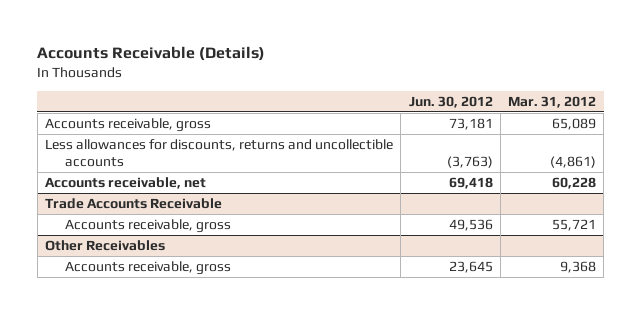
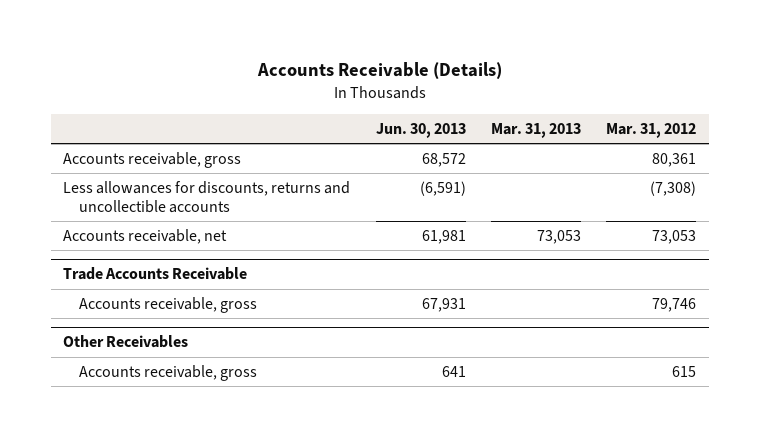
- | Jun. 30, 2012 | Mar. 31, 2012
+ | Jun. 30, 2013 | Mar. 31, 2013 | Mar. 31, 2012
- Accounts receivable, gross | 73,181 | 65,089
- Less allowances for discounts, returns and uncollectible accounts | (3,763) | (4,861)
- Accounts receivable, net | 69,418 | 60,228
+ Accounts receivable, gross | 68,572 | | 80,361
+ Less allowances for discounts, returns and uncollectible accounts | (6,591) | | (7,308)
+ Accounts receivable, net | 61,981 | 73,053 | 73,053
@ Trade Accounts Receivable
- Accounts receivable, gross | 49,536 | 55,721
+ Accounts receivable, gross | 67,931 | | 79,746
@ Other Receivables
- Accounts receivable, gross | 23,645 | 9,368
+ Accounts receivable, gross | 641 | | 615

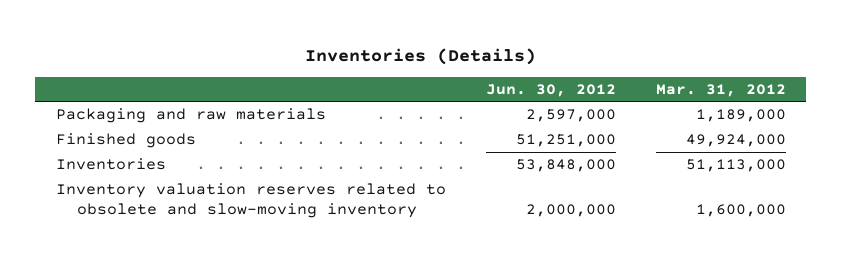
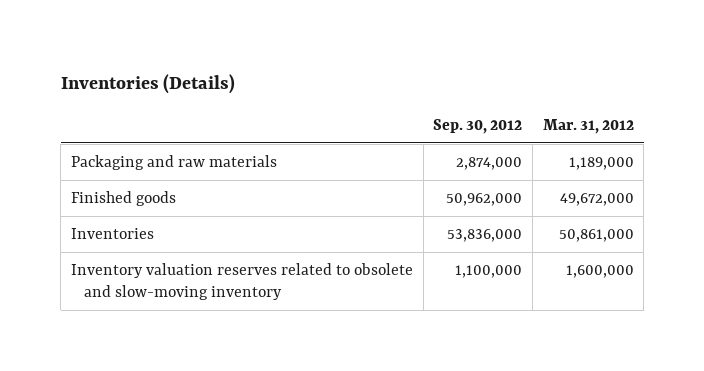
- | Jun. 30, 2012 | Mar. 31, 2012
+ | Sep. 30, 2012 | Mar. 31, 2012
- Finished goods | 51,251,000 | 49,924,000
- Inventories | 53,848,000 | 51,113,000
+ Finished goods | 50,962,000 | 49,672,000
+ Inventories | 53,836,000 | 50,861,000

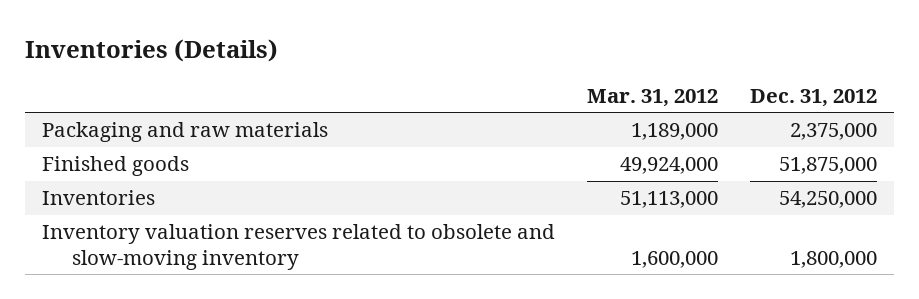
- | Sep. 30, 2012 | Mar. 31, 2012
+ | Mar. 31, 2012 | Dec. 31, 2012
- Finished goods | 50,962,000 | 49,672,000
- Inventories | 53,836,000 | 50,861,000
+ Finished goods | 49,924,000 | 51,875,000
+ Inventories | 51,113,000 | 54,250,000

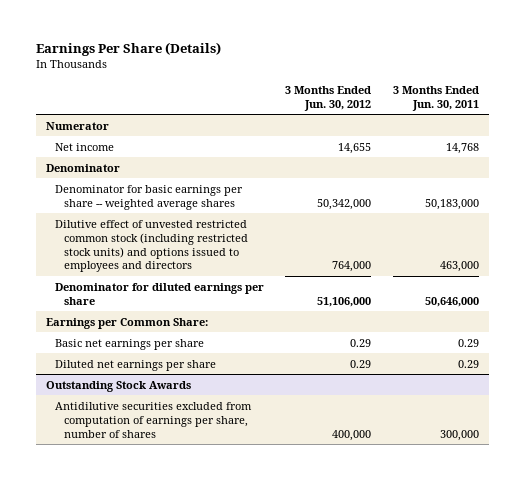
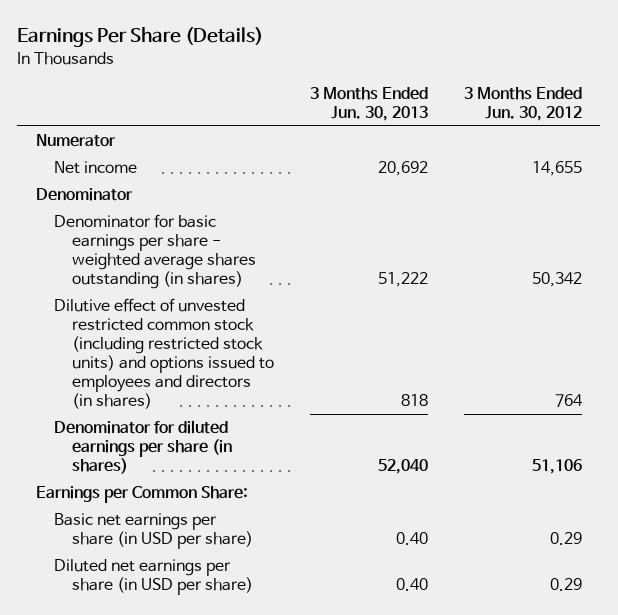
- | 3 Months Ended Jun. 30, 2012 | 3 Months Ended Jun. 30, 2011
+ | 3 Months Ended Jun. 30, 2013 | 3 Months Ended Jun. 30, 2012
- Denominator for basic earnings per share -- weighted average shares | 50,342,000 | 50,183,000
- Dilutive effect of unvested restricted common stock (including restricted stock units) and options issued to employees and directors | 764,000 | 463,000
- Denominator for diluted earnings per share | 51,106,000 | 50,646,000
+ Denominator for basic earnings per share - weighted average shares outstanding (in shares) | 51,222 | 50,342
+ Dilutive effect of unvested restricted common stock (including restricted stock units) and options issued to employees and directors (in shares) | 818 | 764
+ Denominator for diluted earnings per share (in shares) | 52,040 | 51,106
- Basic net earnings per share | 0.29 | 0.29
- Diluted net earnings per share | 0.29 | 0.29
- Outstanding Stock Awards
- Antidilutive securities excluded from computation of earnings per share, number of shares | 400,000 | 300,000
+ Basic net earnings per share (in USD per share) | 0.40 | 0.29
+ Diluted net earnings per share (in USD per share) | 0.40 | 0.29

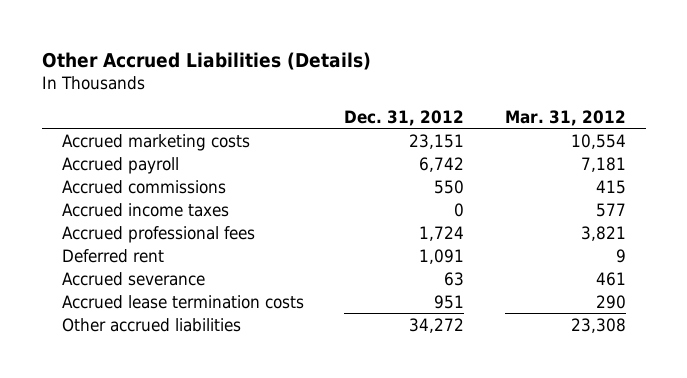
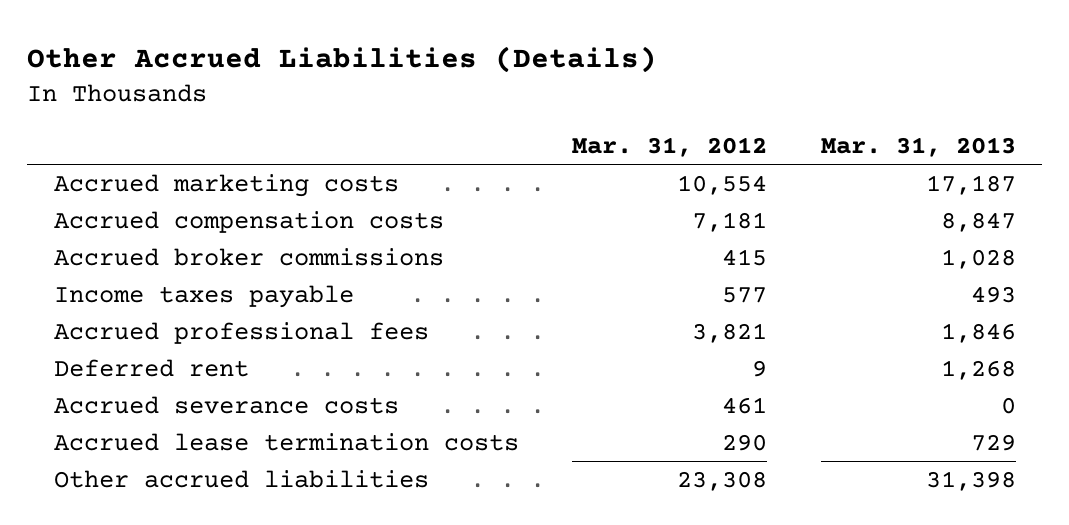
- | Dec. 31, 2012 | Mar. 31, 2012
+ | Mar. 31, 2012 | Mar. 31, 2013
- Accrued payroll | 6,742 | 7,181
- Accrued commissions | 550 | 415
- Accrued income taxes | 0 | 577
+ Accrued compensation costs | 7,181 | 8,847
+ Accrued broker commissions | 415 | 1,028
+ Income taxes payable | 577 | 493
- Accrued severance | 63 | 461
+ Accrued severance costs | 461 | 0

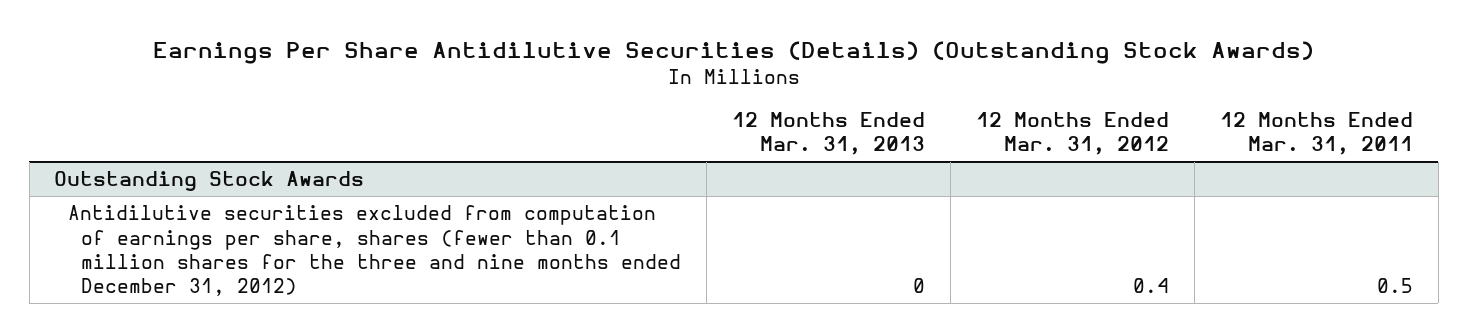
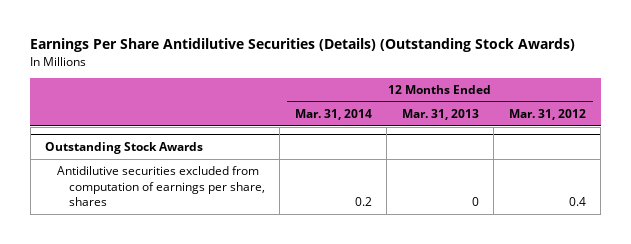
- | 12 Months Ended Mar. 31, 2013 | 12 Months Ended Mar. 31, 2012 | 12 Months Ended Mar. 31, 2011
+ | 12 Months Ended Mar. 31, 2014 | 12 Months Ended Mar. 31, 2013 | 12 Months Ended Mar. 31, 2012
@ Outstanding Stock Awards
- Antidilutive securities excluded from computation of earnings per share, shares (fewer than 0.1 million shares for the three and nine months ended December 31, 2012) | 0 | 0.4 | 0.5
+ Antidilutive securities excluded from computation of earnings per share, shares | 0.2 | 0 | 0.4

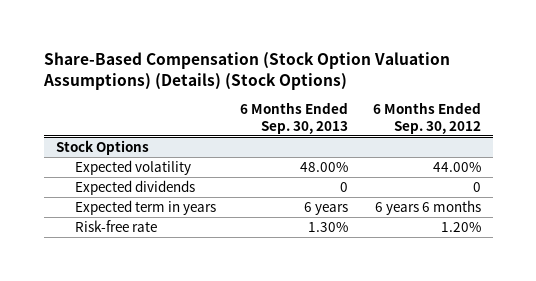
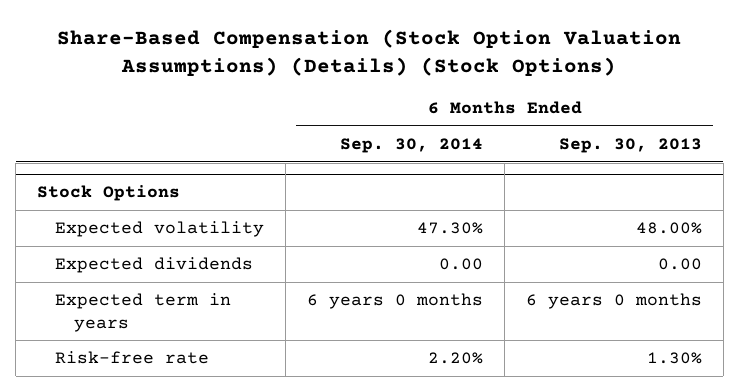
- | 6 Months Ended Sep. 30, 2013 | 6 Months Ended Sep. 30, 2012
+ | 6 Months Ended Sep. 30, 2014 | 6 Months Ended Sep. 30, 2013
@ Stock Options
- Expected dividends | 0 | 0
- Expected term in years | 6 years | 6 years 6 months
+ Expected dividends | 0.00 | 0.00
+ Expected term in years | 6 years 0 months | 6 years 0 months

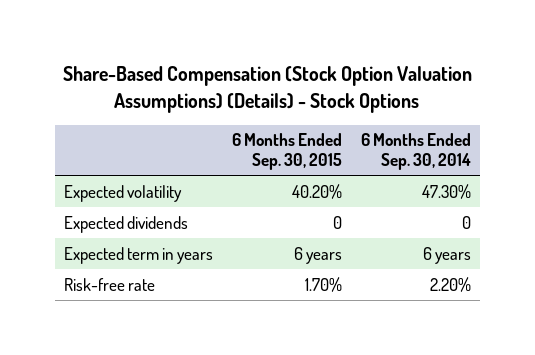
- Share-Based Compensation (Stock Option Valuation Assumptions) (Details) (Stock Options)
+ Share-Based Compensation (Stock Option Valuation Assumptions) (Details) - Stock Options
- | 6 Months Ended Sep. 30, 2014 | 6 Months Ended Sep. 30, 2013
+ | 6 Months Ended Sep. 30, 2015 | 6 Months Ended Sep. 30, 2014
- Stock Options
- Expected dividends | 0.00 | 0.00
- Expected term in years | 6 years 0 months | 6 years 0 months
+ Expected dividends | 0 | 0
+ Expected term in years | 6 years | 6 years

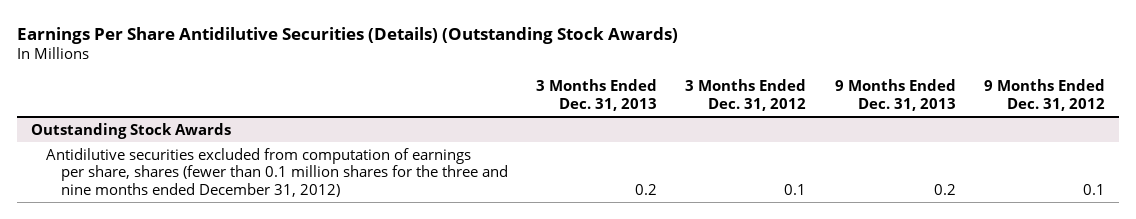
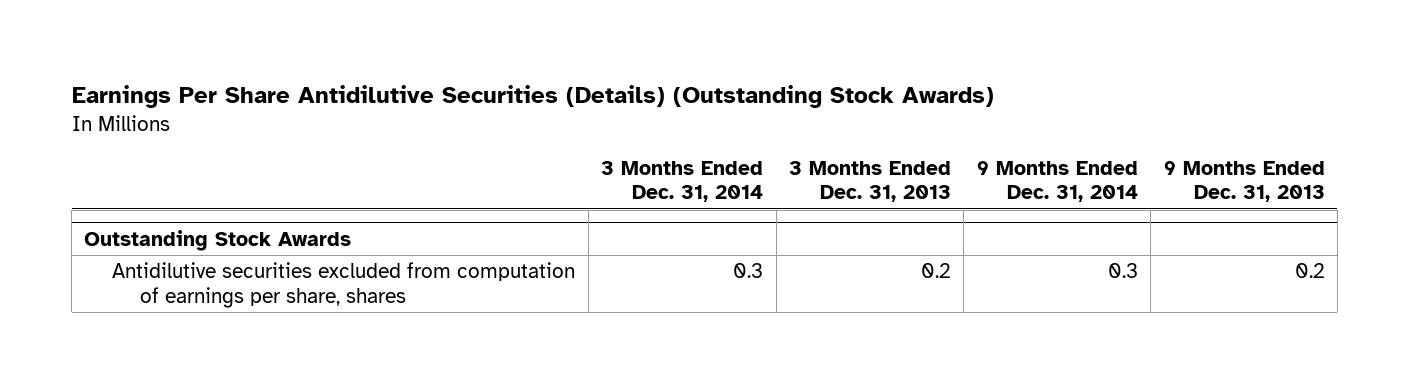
- | 3 Months Ended Dec. 31, 2013 | 3 Months Ended Dec. 31, 2012 | 9 Months Ended Dec. 31, 2013 | 9 Months Ended Dec. 31, 2012
+ | 3 Months Ended Dec. 31, 2014 | 3 Months Ended Dec. 31, 2013 | 9 Months Ended Dec. 31, 2014 | 9 Months Ended Dec. 31, 2013
@ Outstanding Stock Awards
- Antidilutive securities excluded from computation of earnings per share, shares (fewer than 0.1 million shares for the three and nine months ended December 31, 2012) | 0.2 | 0.1 | 0.2 | 0.1
+ Antidilutive securities excluded from computation of earnings per share, shares | 0.3 | 0.2 | 0.3 | 0.2

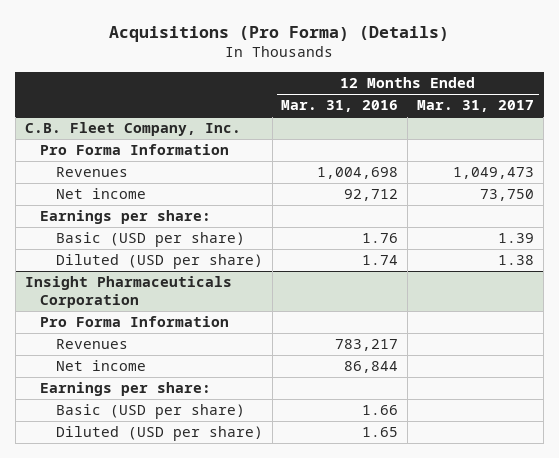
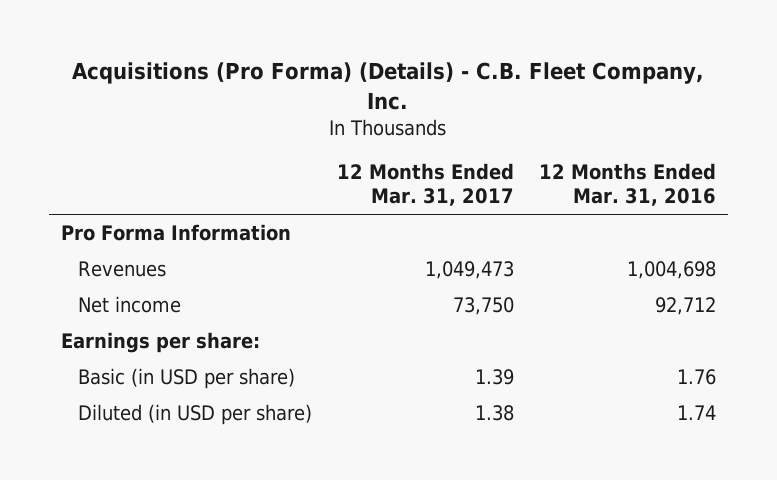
- Acquisitions (Pro Forma) (Details)
+ Acquisitions (Pro Forma) (Details) - C.B. Fleet Company, Inc.
- | 12 Months Ended Mar. 31, 2016 | 12 Months Ended Mar. 31, 2017
+ | 12 Months Ended Mar. 31, 2017 | 12 Months Ended Mar. 31, 2016
- C.B. Fleet Company, Inc.
- Basic (USD per share) | 1.76 | 1.39
- Diluted (USD per share) | 1.74 | 1.38
- Insight Pharmaceuticals Corporation
- Pro Forma Information
- Revenues | 783,217 |
- Net income | 86,844 |
- Earnings per share:
- Basic (USD per share) | 1.66 |
- Diluted (USD per share) | 1.65 |
+ Basic (in USD per share) | 1.39 | 1.76
+ Diluted (in USD per share) | 1.38 | 1.74

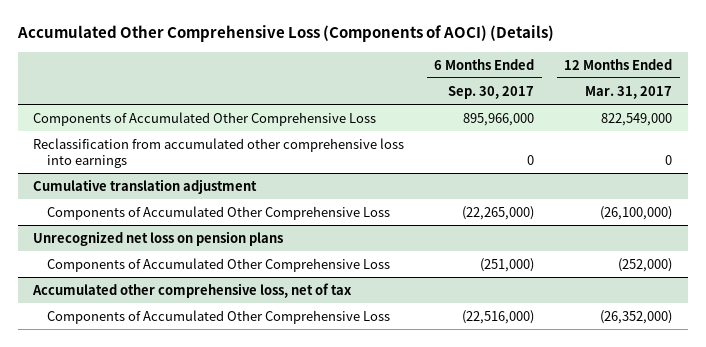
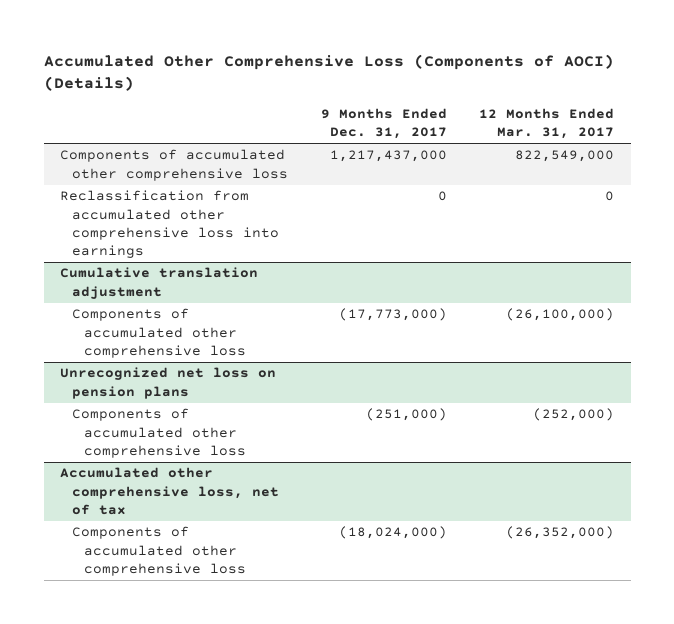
- | 6 Months Ended Sep. 30, 2017 | 12 Months Ended Mar. 31, 2017
+ | 9 Months Ended Dec. 31, 2017 | 12 Months Ended Mar. 31, 2017
- Components of Accumulated Other Comprehensive Loss | 895,966,000 | 822,549,000
+ Components of accumulated other comprehensive loss | 1,217,437,000 | 822,549,000
@ Cumulative translation adjustment
- Components of Accumulated Other Comprehensive Loss | (22,265,000) | (26,100,000)
+ Components of accumulated other comprehensive loss | (17,773,000) | (26,100,000)
@ Unrecognized net loss on pension plans
- Components of Accumulated Other Comprehensive Loss | (251,000) | (252,000)
+ Components of accumulated other comprehensive loss | (251,000) | (252,000)
@ Accumulated other comprehensive loss, net of tax
- Components of Accumulated Other Comprehensive Loss | (22,516,000) | (26,352,000)
+ Components of accumulated other comprehensive loss | (18,024,000) | (26,352,000)

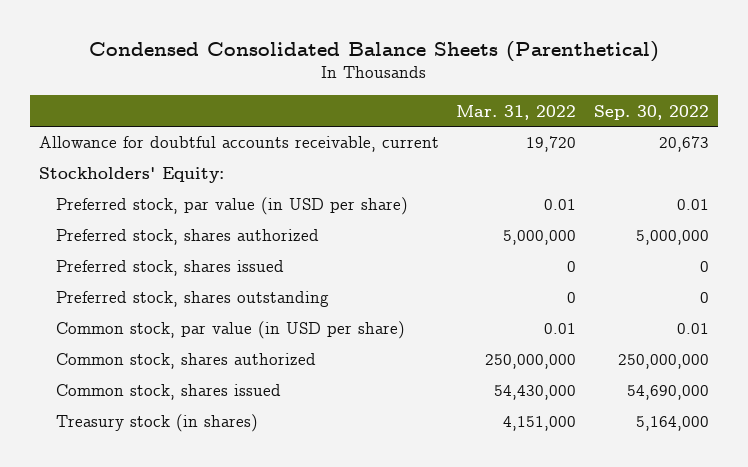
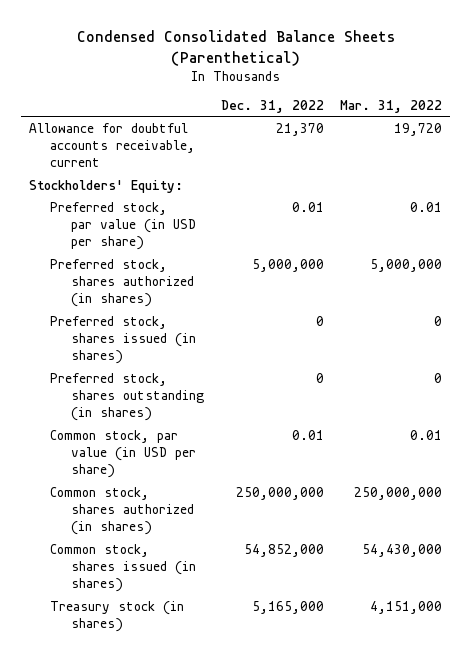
- | Mar. 31, 2022 | Sep. 30, 2022
+ | Dec. 31, 2022 | Mar. 31, 2022
- Preferred stock, shares authorized | 5,000,000 | 5,000,000
- Preferred stock, shares issued | 0 | 0
- Preferred stock, shares outstanding | 0 | 0
+ Preferred stock, shares authorized (in shares) | 5,000,000 | 5,000,000
+ Preferred stock, shares issued (in shares) | 0 | 0
+ Preferred stock, shares outstanding (in shares) | 0 | 0
- Common stock, shares authorized | 250,000,000 | 250,000,000
- Common stock, shares issued | 54,430,000 | 54,690,000
+ Common stock, shares authorized (in shares) | 250,000,000 | 250,000,000
+ Common stock, shares issued (in shares) | 54,852,000 | 54,430,000

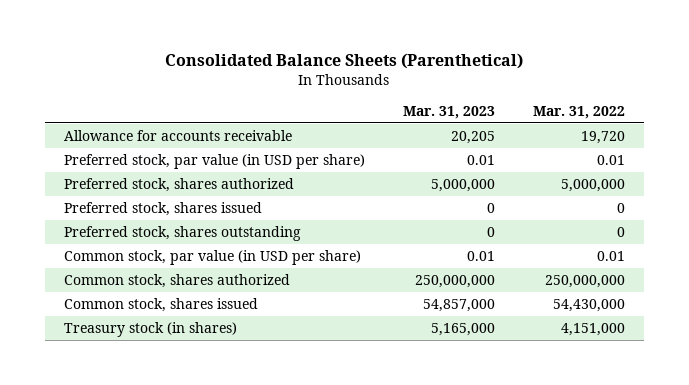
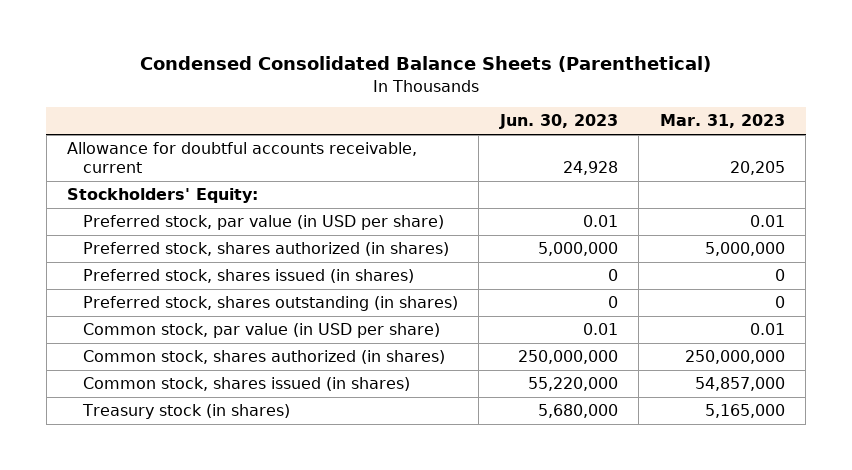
- Consolidated Balance Sheets (Parenthetical)
+ Condensed Consolidated Balance Sheets (Parenthetical)
- | Mar. 31, 2023 | Mar. 31, 2022
+ | Jun. 30, 2023 | Mar. 31, 2023
- Allowance for accounts receivable | 20,205 | 19,720
+ Allowance for doubtful accounts receivable, current | 24,928 | 20,205
+ Stockholders' Equity:
- Preferred stock, shares authorized | 5,000,000 | 5,000,000
- Preferred stock, shares issued | 0 | 0
- Preferred stock, shares outstanding | 0 | 0
+ Preferred stock, shares authorized (in shares) | 5,000,000 | 5,000,000
+ Preferred stock, shares issued (in shares) | 0 | 0
+ Preferred stock, shares outstanding (in shares) | 0 | 0
- Common stock, shares authorized | 250,000,000 | 250,000,000
- Common stock, shares issued | 54,857,000 | 54,430,000
+ Common stock, shares authorized (in shares) | 250,000,000 | 250,000,000
+ Common stock, shares issued (in shares) | 55,220,000 | 54,857,000

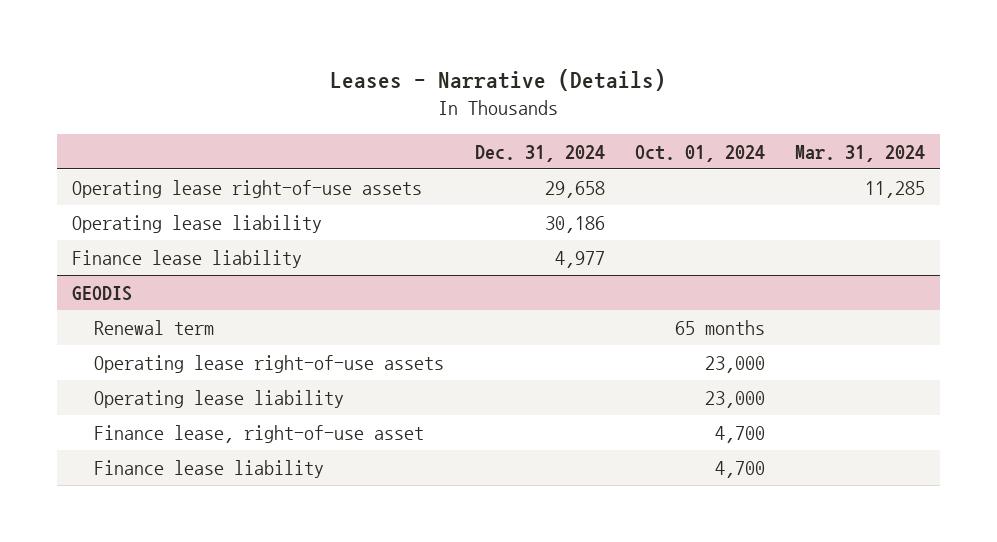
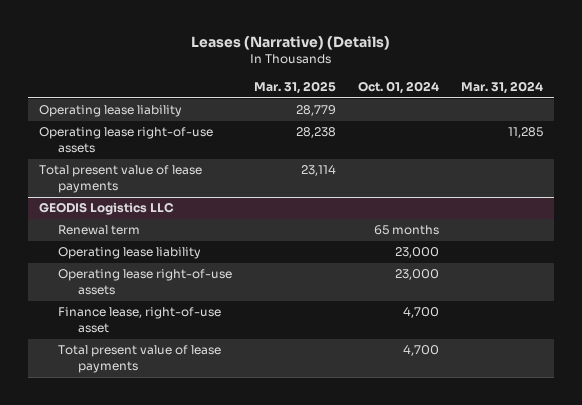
- Leases - Narrative (Details)
+ Leases (Narrative) (Details)
- | Dec. 31, 2024 | Oct. 01, 2024 | Mar. 31, 2024
+ | Mar. 31, 2025 | Oct. 01, 2024 | Mar. 31, 2024
- Finance lease liability | 4,977 | |
- GEODIS
moved down: Operating lease right-of-use assets | 28,238 | | 11,285
+ Total present value of lease payments | 23,114 | |
+ GEODIS Logistics LLC
- Operating lease right-of-use assets | | 23,000 |
+ Operating lease right-of-use assets | | 23,000 |
- Finance lease liability | | 4,700 |
+ Total present value of lease payments | | 4,700 |

